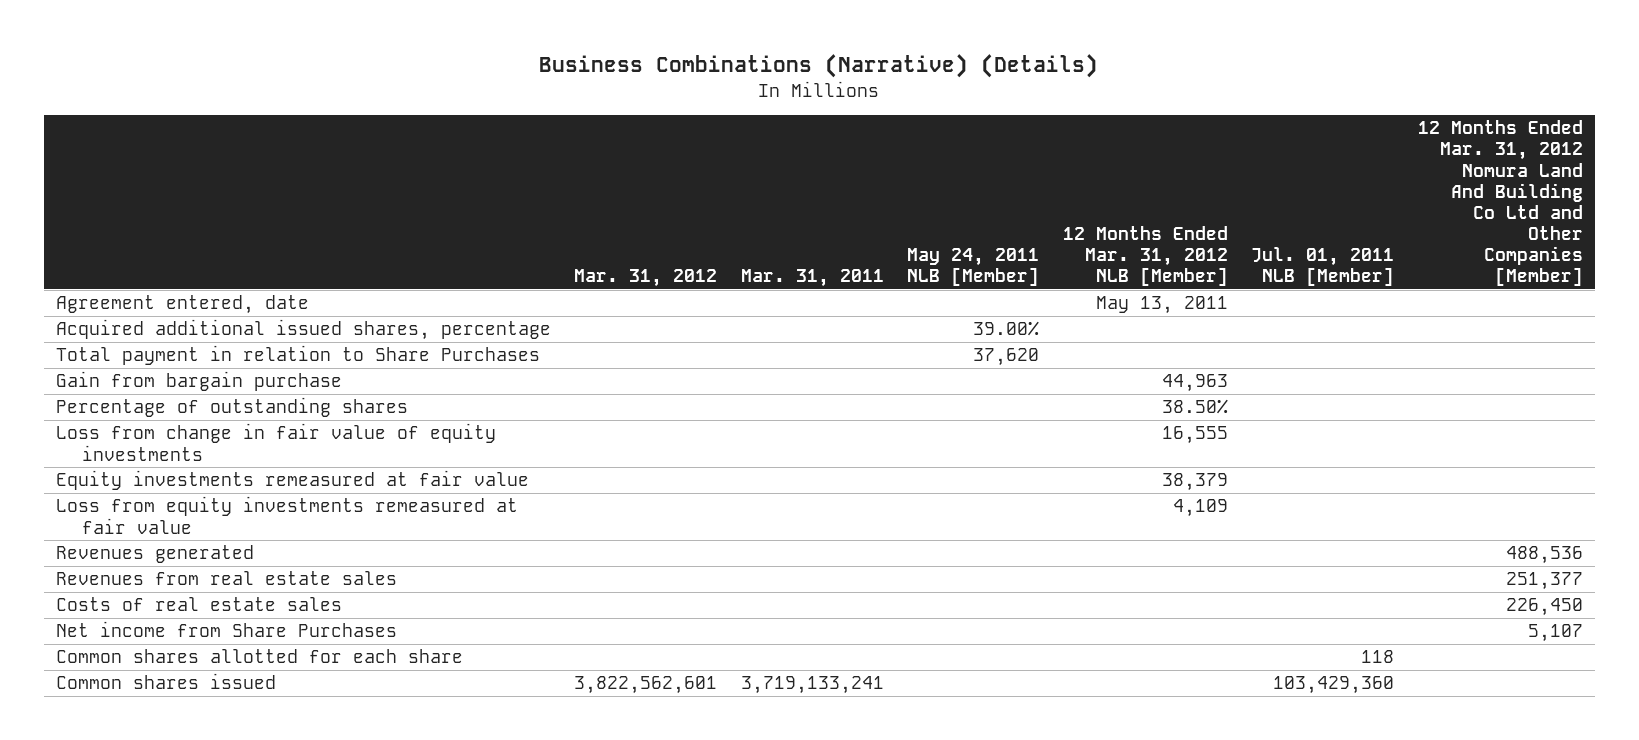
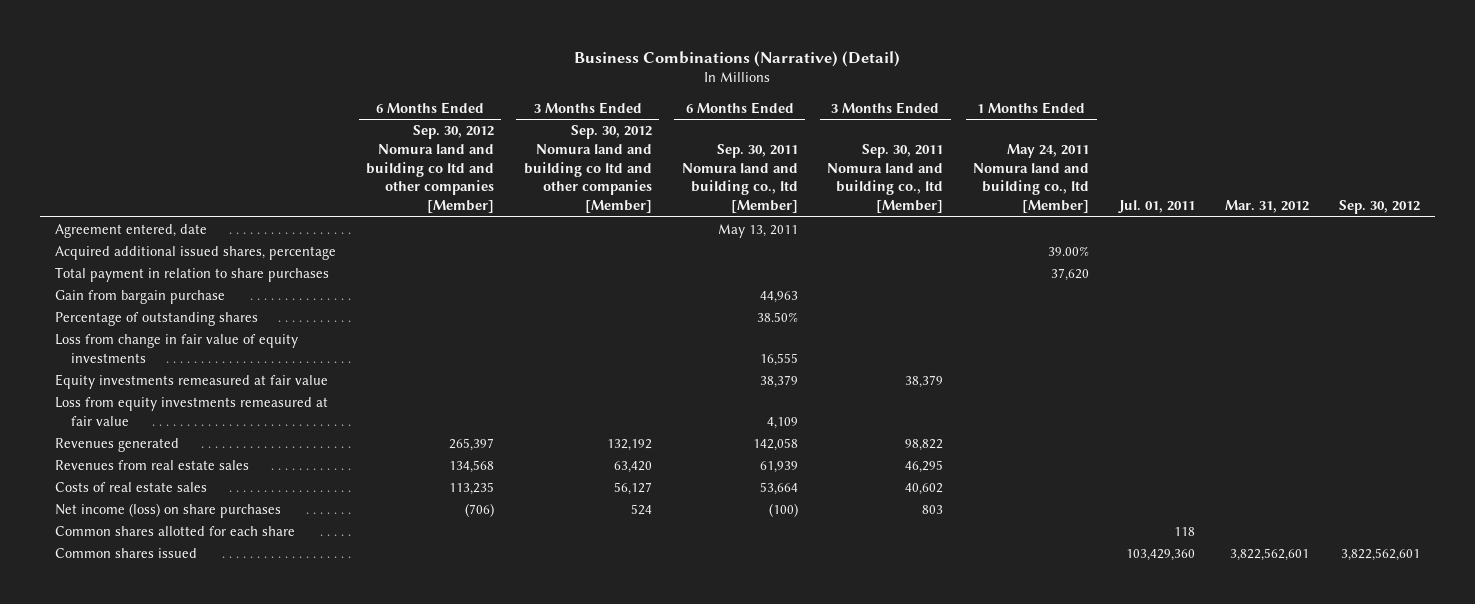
- Business Combinations (Narrative) (Details)
+ Business Combinations (Narrative) (Detail)
- | Mar. 31, 2012 | Mar. 31, 2011 | May 24, 2011 NLB [Member] | 12 Months Ended Mar. 31, 2012 NLB [Member] | Jul. 01, 2011 NLB [Member] | 12 Months Ended Mar. 31, 2012 Nomura Land And Building Co Ltd and Other Companies [Member]
+ | 6 Months Ended Sep. 30, 2012 Nomura land and building co ltd and other companies [Member] | 3 Months Ended Sep. 30, 2012 Nomura land and building co ltd and other companies [Member] | 6 Months Ended Sep. 30, 2011 Nomura land and building co., ltd [Member] | 3 Months Ended Sep. 30, 2011 Nomura land and building co., ltd [Member] | 1 Months Ended May 24, 2011 Nomura land and building co., ltd [Member] | Jul. 01, 2011 | Mar. 31, 2012 | Sep. 30, 2012
- Total payment in relation to Share Purchases | | | 37,620 | | |
+ Total payment in relation to share purchases | | | | | 37,620 | | |
- Net income from Share Purchases | | | | | | 5,107
+ Net income (loss) on share purchases | (706) | 524 | (100) | 803 | | | |

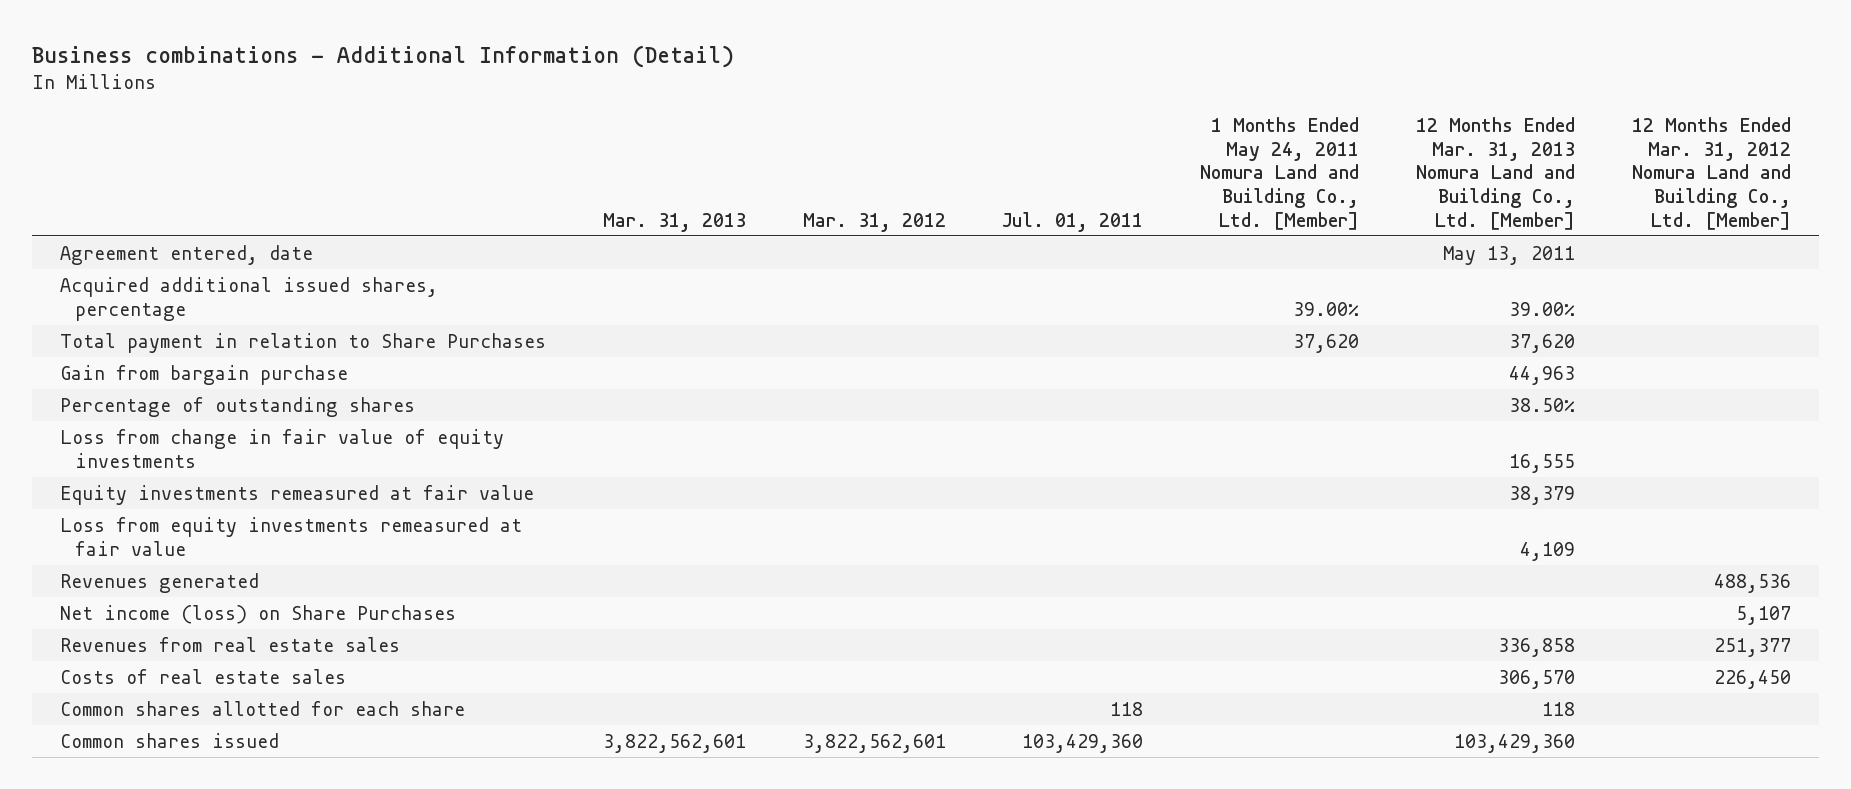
- Business Combinations (Narrative) (Detail)
+ Business combinations - Additional Information (Detail)
- | 6 Months Ended Sep. 30, 2012 Nomura land and building co ltd and other companies [Member] | 3 Months Ended Sep. 30, 2012 Nomura land and building co ltd and other companies [Member] | 6 Months Ended Sep. 30, 2011 Nomura land and building co., ltd [Member] | 3 Months Ended Sep. 30, 2011 Nomura land and building co., ltd [Member] | 1 Months Ended May 24, 2011 Nomura land and building co., ltd [Member] | Jul. 01, 2011 | Mar. 31, 2012 | Sep. 30, 2012
+ | Mar. 31, 2013 | Mar. 31, 2012 | Jul. 01, 2011 | 1 Months Ended May 24, 2011 Nomura Land and Building Co., Ltd. [Member] | 12 Months Ended Mar. 31, 2013 Nomura Land and Building Co., Ltd. [Member] | 12 Months Ended Mar. 31, 2012 Nomura Land and Building Co., Ltd. [Member]
- Total payment in relation to share purchases | | | | | 37,620 | | |
+ Total payment in relation to Share Purchases | | | | 37,620 | 37,620 |
+ Net income (loss) on Share Purchases | | | | | | 5,107
- Net income (loss) on share purchases | (706) | 524 | (100) | 803 | | | |

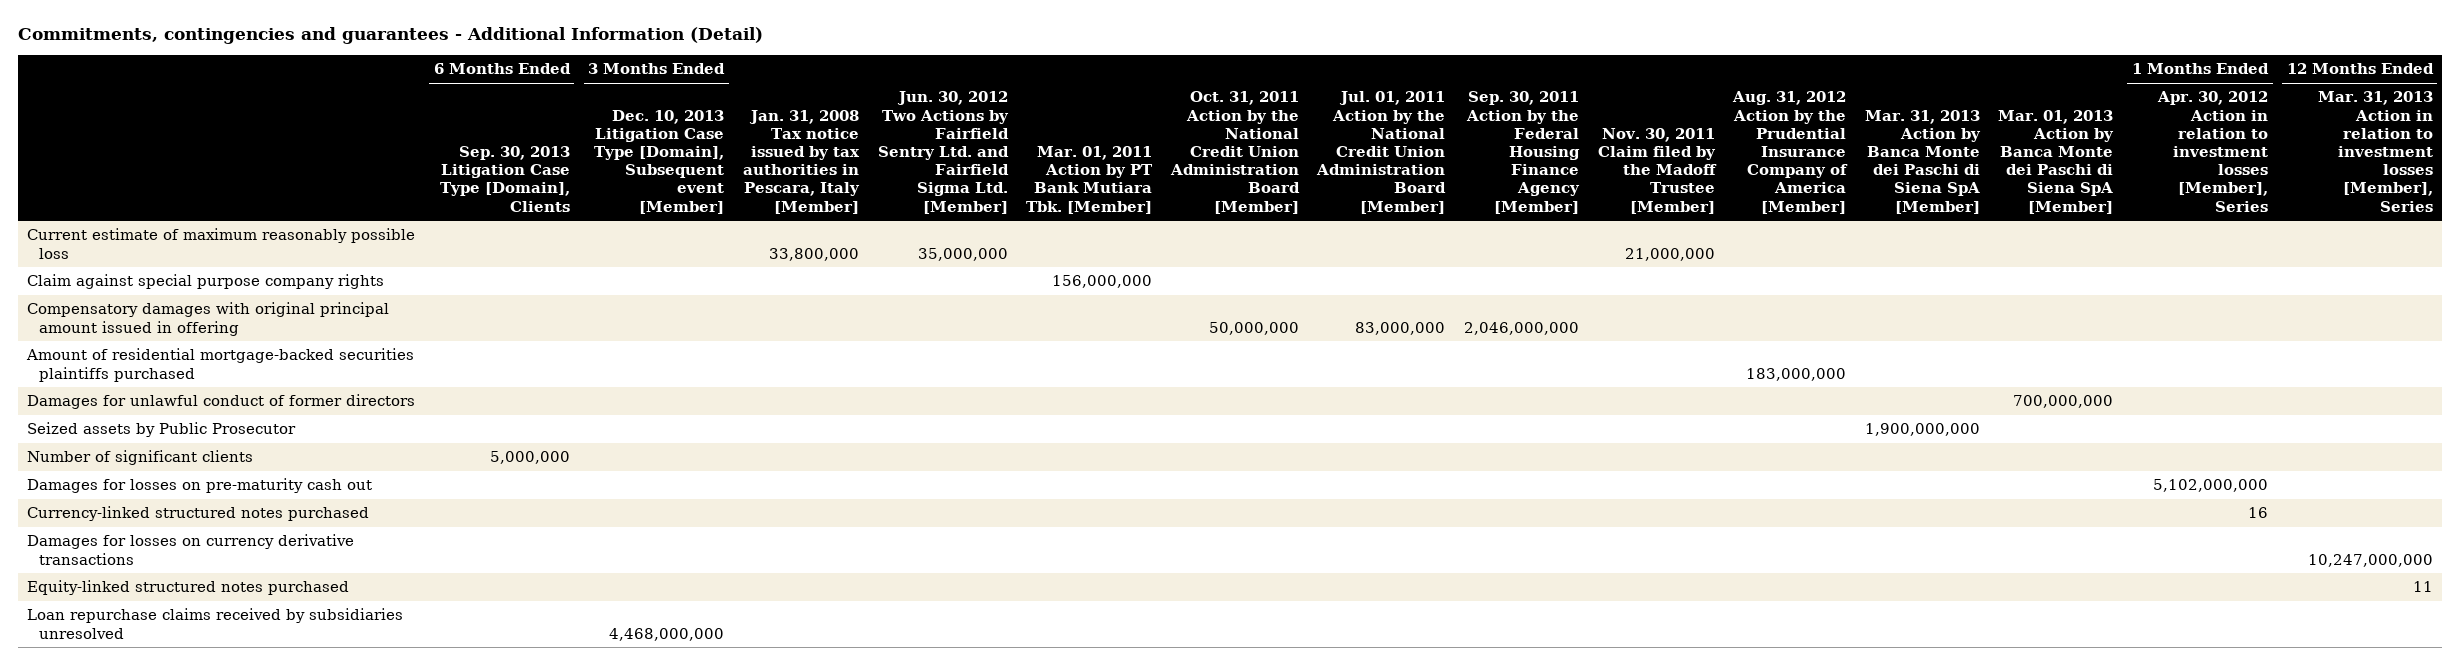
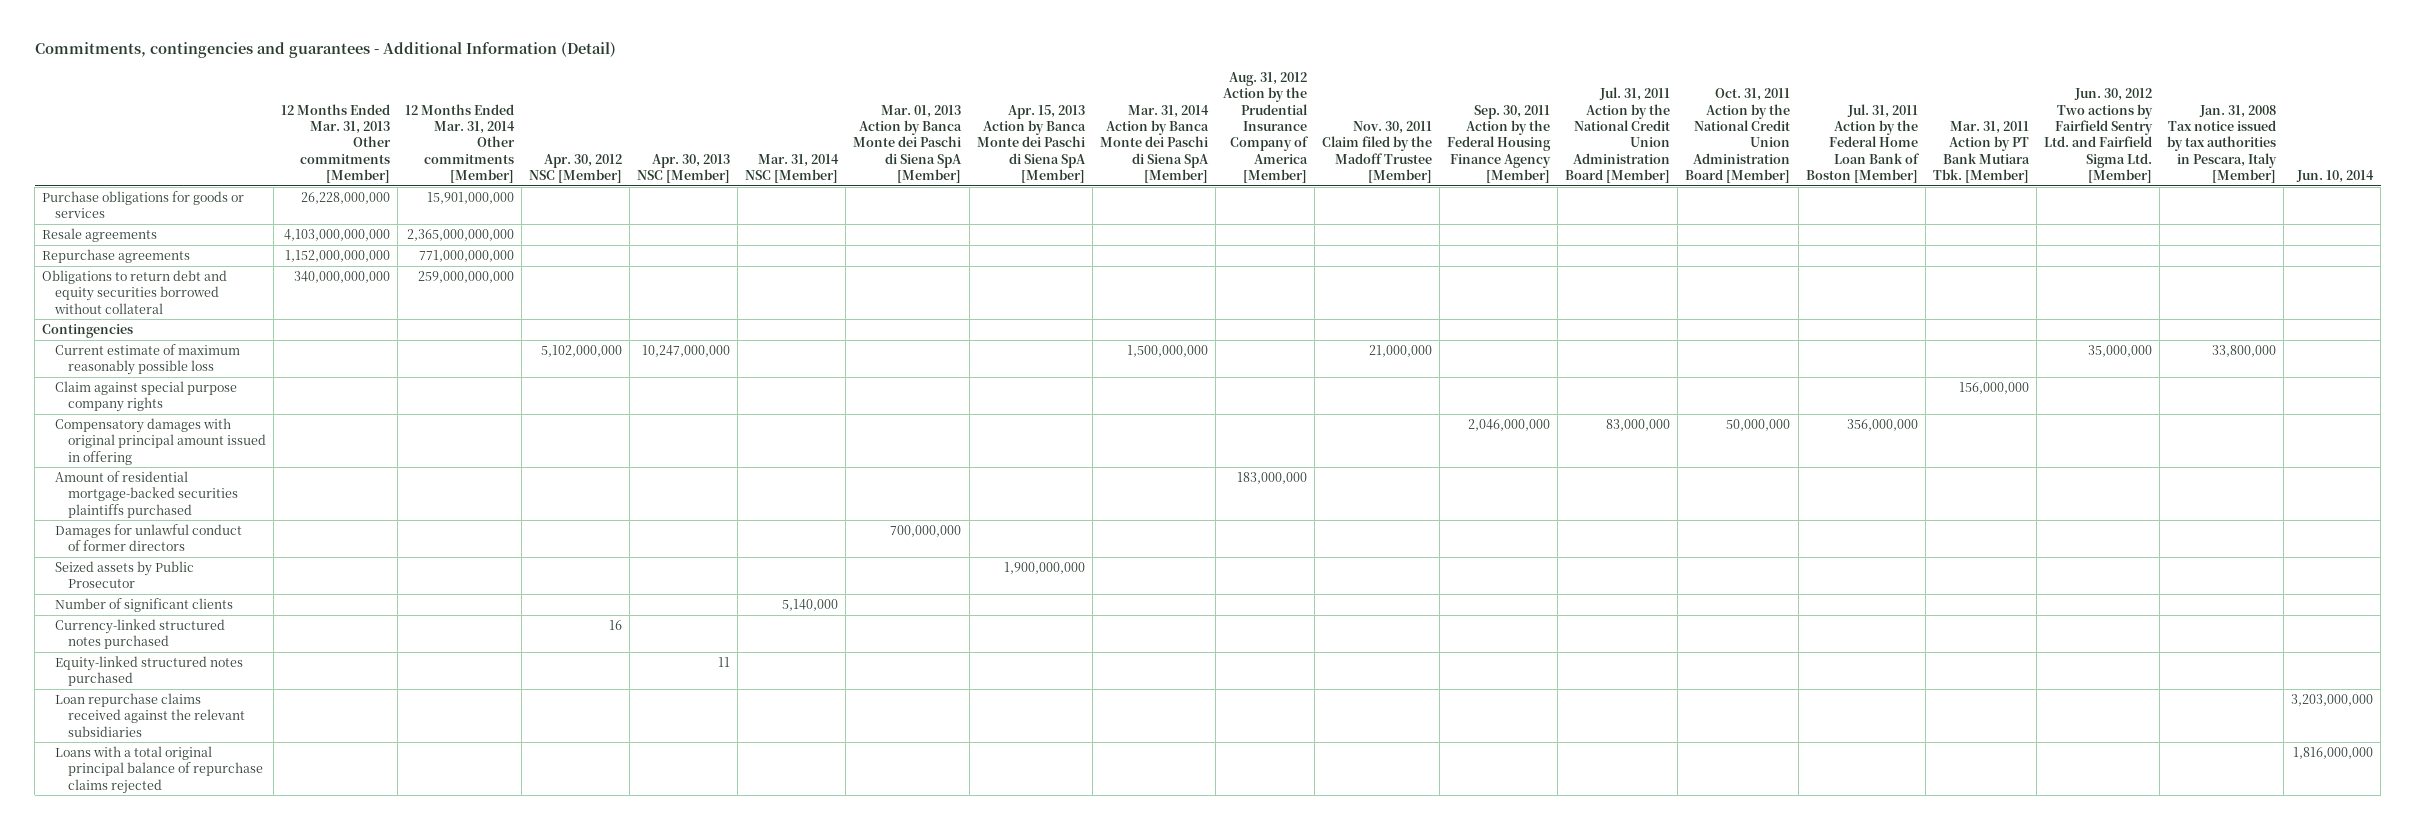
- | 6 Months Ended Sep. 30, 2013 Litigation Case Type [Domain], Clients | 3 Months Ended Dec. 10, 2013 Litigation Case Type [Domain], Subsequent event [Member] | Jan. 31, 2008 Tax notice issued by tax authorities in Pescara, Italy [Member] | Jun. 30, 2012 Two Actions by Fairfield Sentry Ltd. and Fairfield Sigma Ltd. [Member] | Mar. 01, 2011 Action by PT Bank Mutiara Tbk. [Member] | Oct. 31, 2011 Action by the National Credit Union Administration Board [Member] | Jul. 01, 2011 Action by the National Credit Union Administration Board [Member] | Sep. 30, 2011 Action by the Federal Housing Finance Agency [Member] | Nov. 30, 2011 Claim filed by the Madoff Trustee [Member] | Aug. 31, 2012 Action by the Prudential Insurance Company of America [Member] | Mar. 31, 2013 Action by Banca Monte dei Paschi di Siena SpA [Member] | Mar. 01, 2013 Action by Banca Monte dei Paschi di Siena SpA [Member] | 1 Months Ended Apr. 30, 2012 Action in relation to investment losses [Member], Series | 12 Months Ended Mar. 31, 2013 Action in relation to investment losses [Member], Series
+ | 12 Months Ended Mar. 31, 2013 Other commitments [Member] | 12 Months Ended Mar. 31, 2014 Other commitments [Member] | Apr. 30, 2012 NSC [Member] | Apr. 30, 2013 NSC [Member] | Mar. 31, 2014 NSC [Member] | Mar. 01, 2013 Action by Banca Monte dei Paschi di Siena SpA [Member] | Apr. 15, 2013 Action by Banca Monte dei Paschi di Siena SpA [Member] | Mar. 31, 2014 Action by Banca Monte dei Paschi di Siena SpA [Member] | Aug. 31, 2012 Action by the Prudential Insurance Company of America [Member] | Nov. 30, 2011 Claim filed by the Madoff Trustee [Member] | Sep. 30, 2011 Action by the Federal Housing Finance Agency [Member] | Jul. 31, 2011 Action by the National Credit Union Administration Board [Member] | Oct. 31, 2011 Action by the National Credit Union Administration Board [Member] | Jul. 31, 2011 Action by the Federal Home Loan Bank of Boston [Member] | Mar. 31, 2011 Action by PT Bank Mutiara Tbk. [Member] | Jun. 30, 2012 Two actions by Fairfield Sentry Ltd. and Fairfield Sigma Ltd. [Member] | Jan. 31, 2008 Tax notice issued by tax authorities in Pescara, Italy [Member] | Jun. 10, 2014
+ Purchase obligations for goods or services | 26,228,000,000 | 15,901,000,000 | | | | | | | | | | | | | | | |
+ Resale agreements | 4,103,000,000,000 | 2,365,000,000,000 | | | | | | | | | | | | | | | |
+ Repurchase agreements | 1,152,000,000,000 | 771,000,000,000 | | | | | | | | | | | | | | | |
+ Obligations to return debt and equity securities borrowed without collateral | 340,000,000,000 | 259,000,000,000 | | | | | | | | | | | | | | | |
+ Contingencies
- Damages for losses on pre-maturity cash out | | | | | | | | | | | | | 5,102,000,000 |
- Damages for losses on currency derivative transactions | | | | | | | | | | | | | | 10,247,000,000
- Loan repurchase claims received by subsidiaries unresolved | | 4,468,000,000 | | | | | | | | | | | |
+ Loan repurchase claims received against the relevant subsidiaries | | | | | | | | | | | | | | | | | | 3,203,000,000
+ Loans with a total original principal balance of repurchase claims rejected | | | | | | | | | | | | | | | | | | 1,816,000,000

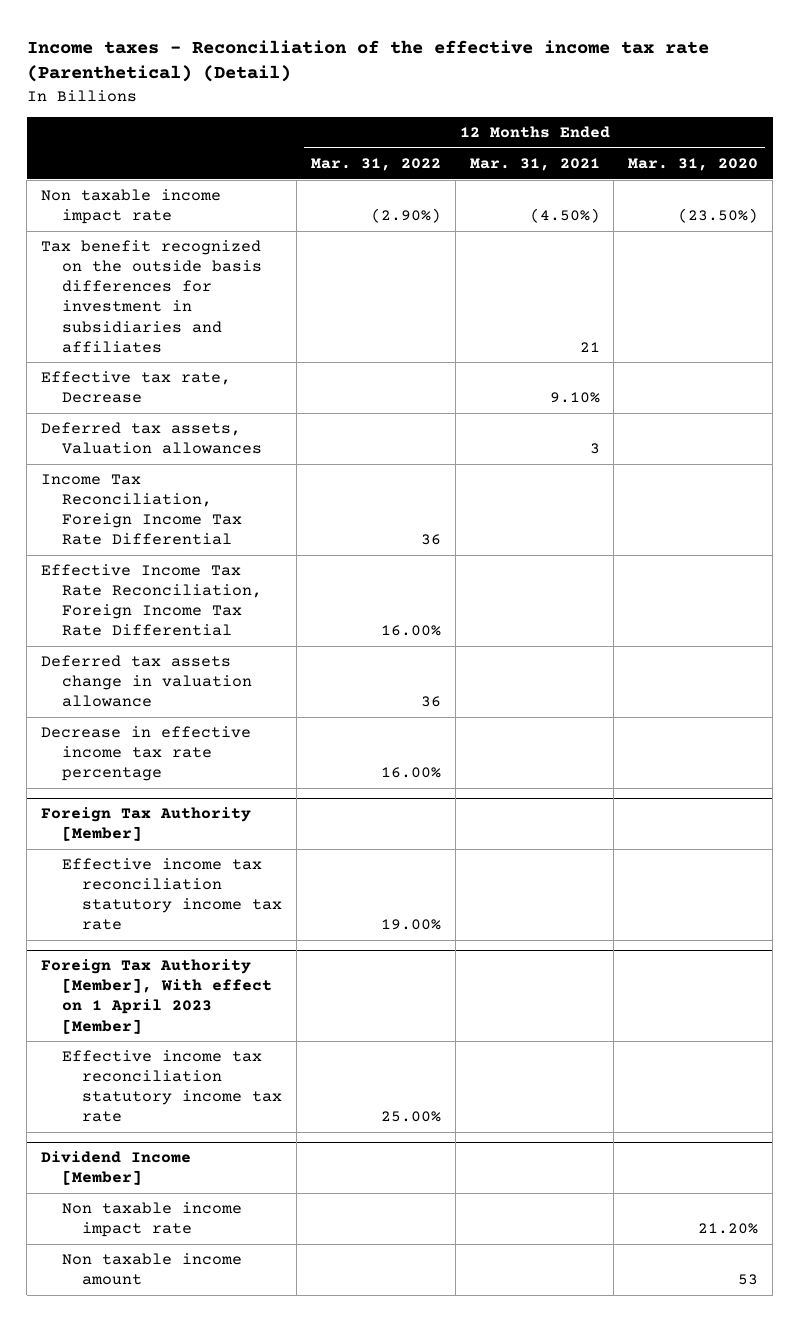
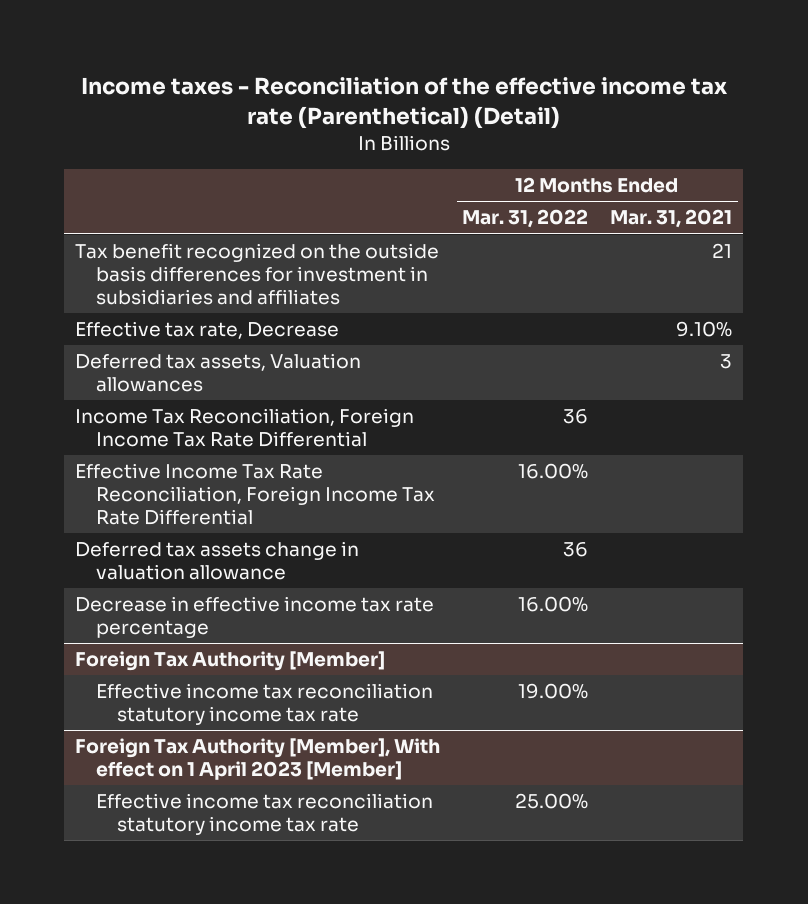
- | 12 Months Ended Mar. 31, 2022 | 12 Months Ended Mar. 31, 2021 | 12 Months Ended Mar. 31, 2020
+ | 12 Months Ended Mar. 31, 2022 | 12 Months Ended Mar. 31, 2021
- Non taxable income impact rate | (2.90%) | (4.50%) | (23.50%)
- Dividend Income [Member]
- Non taxable income impact rate | | | 21.20%
- Non taxable income amount | | | 53

